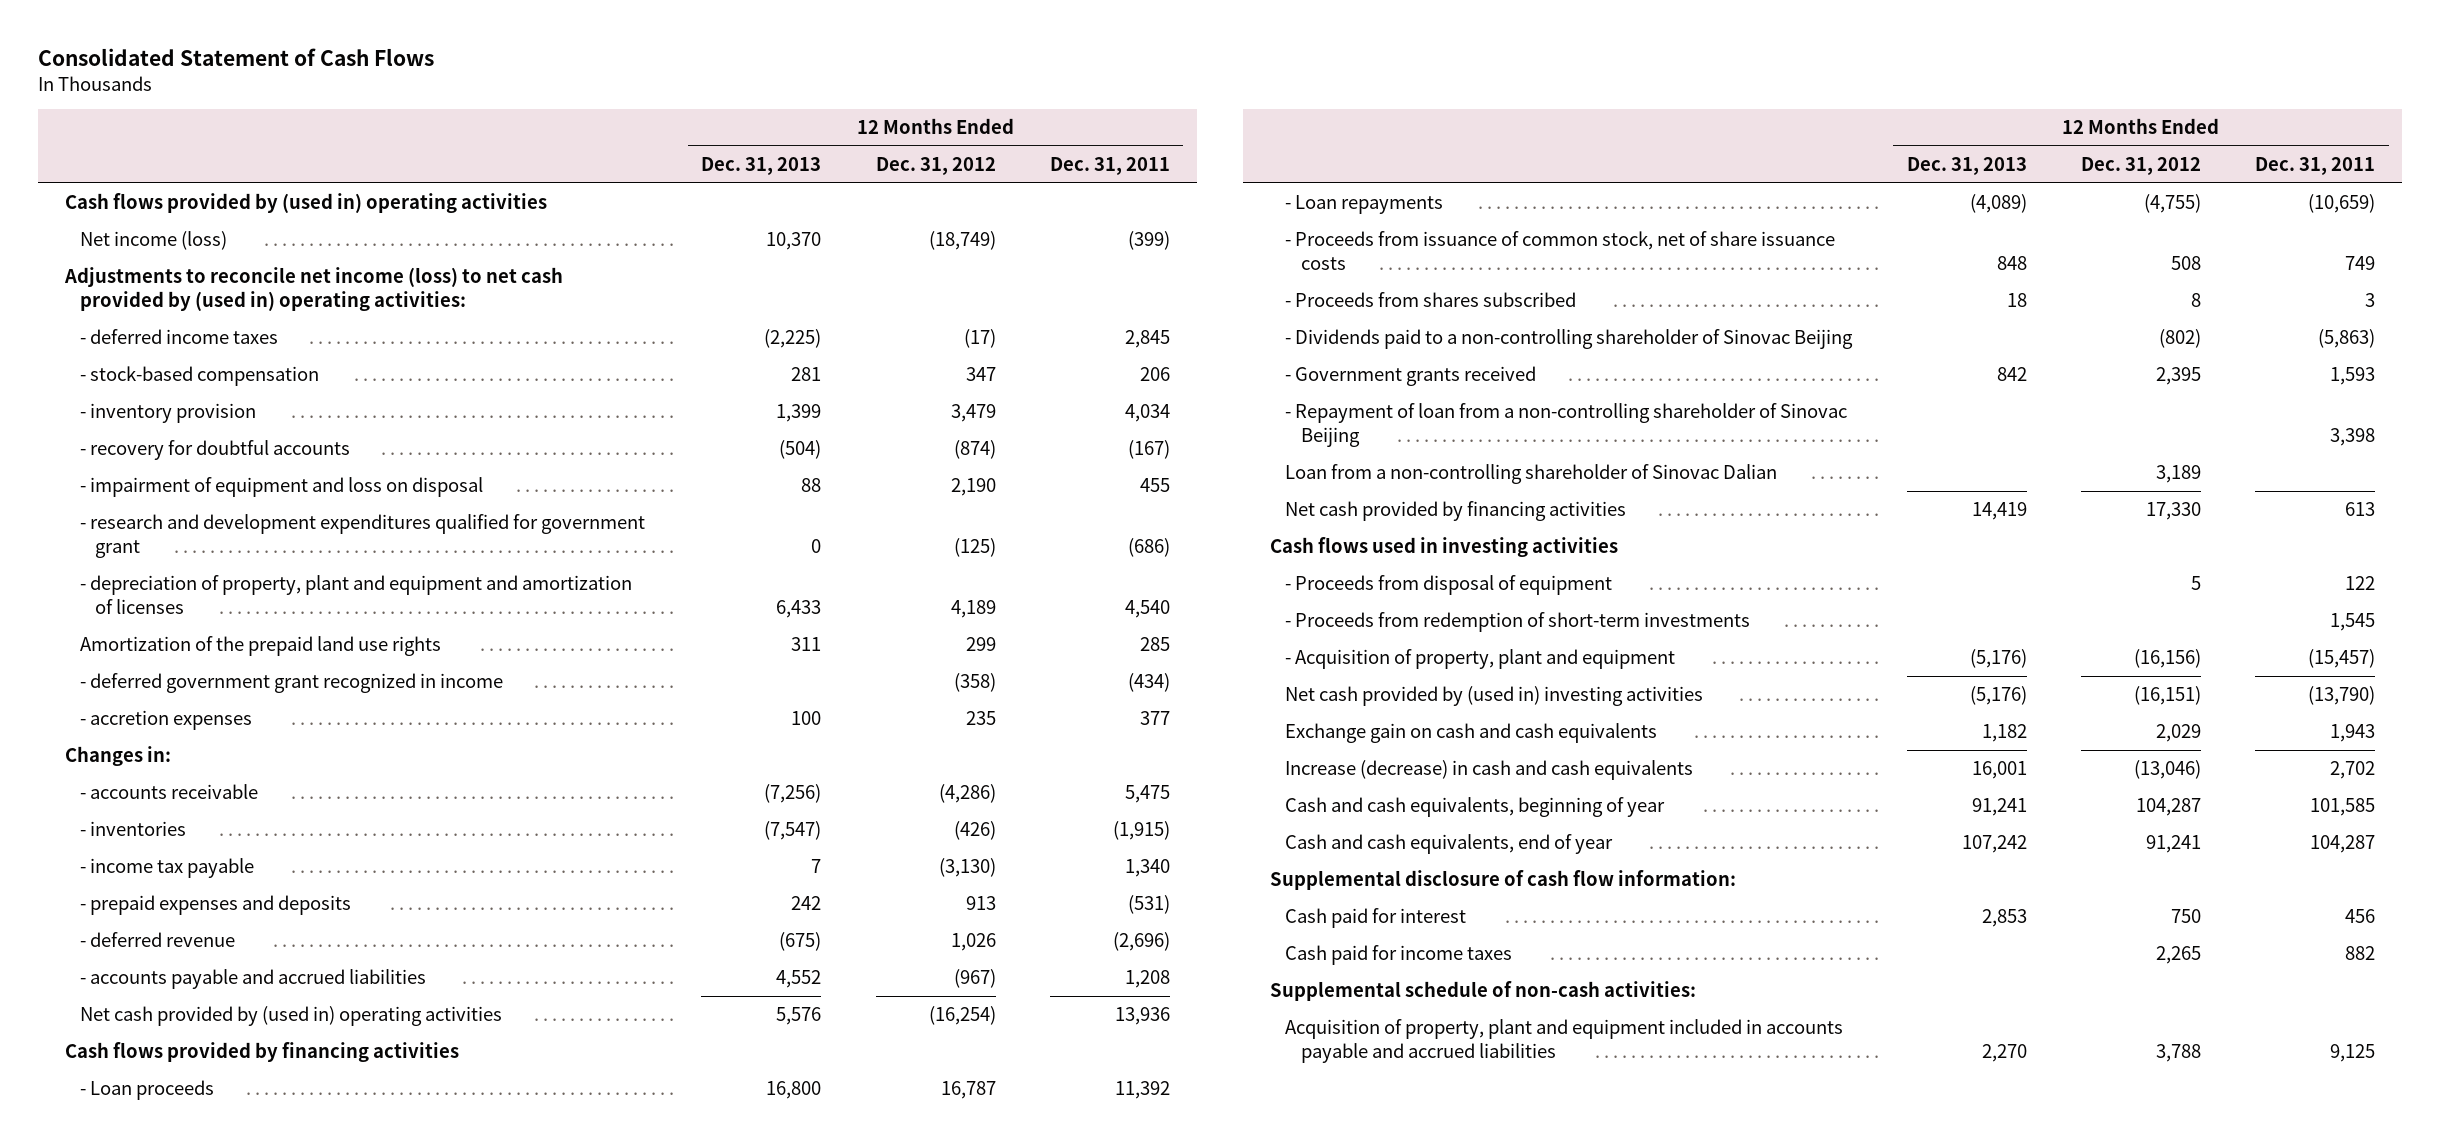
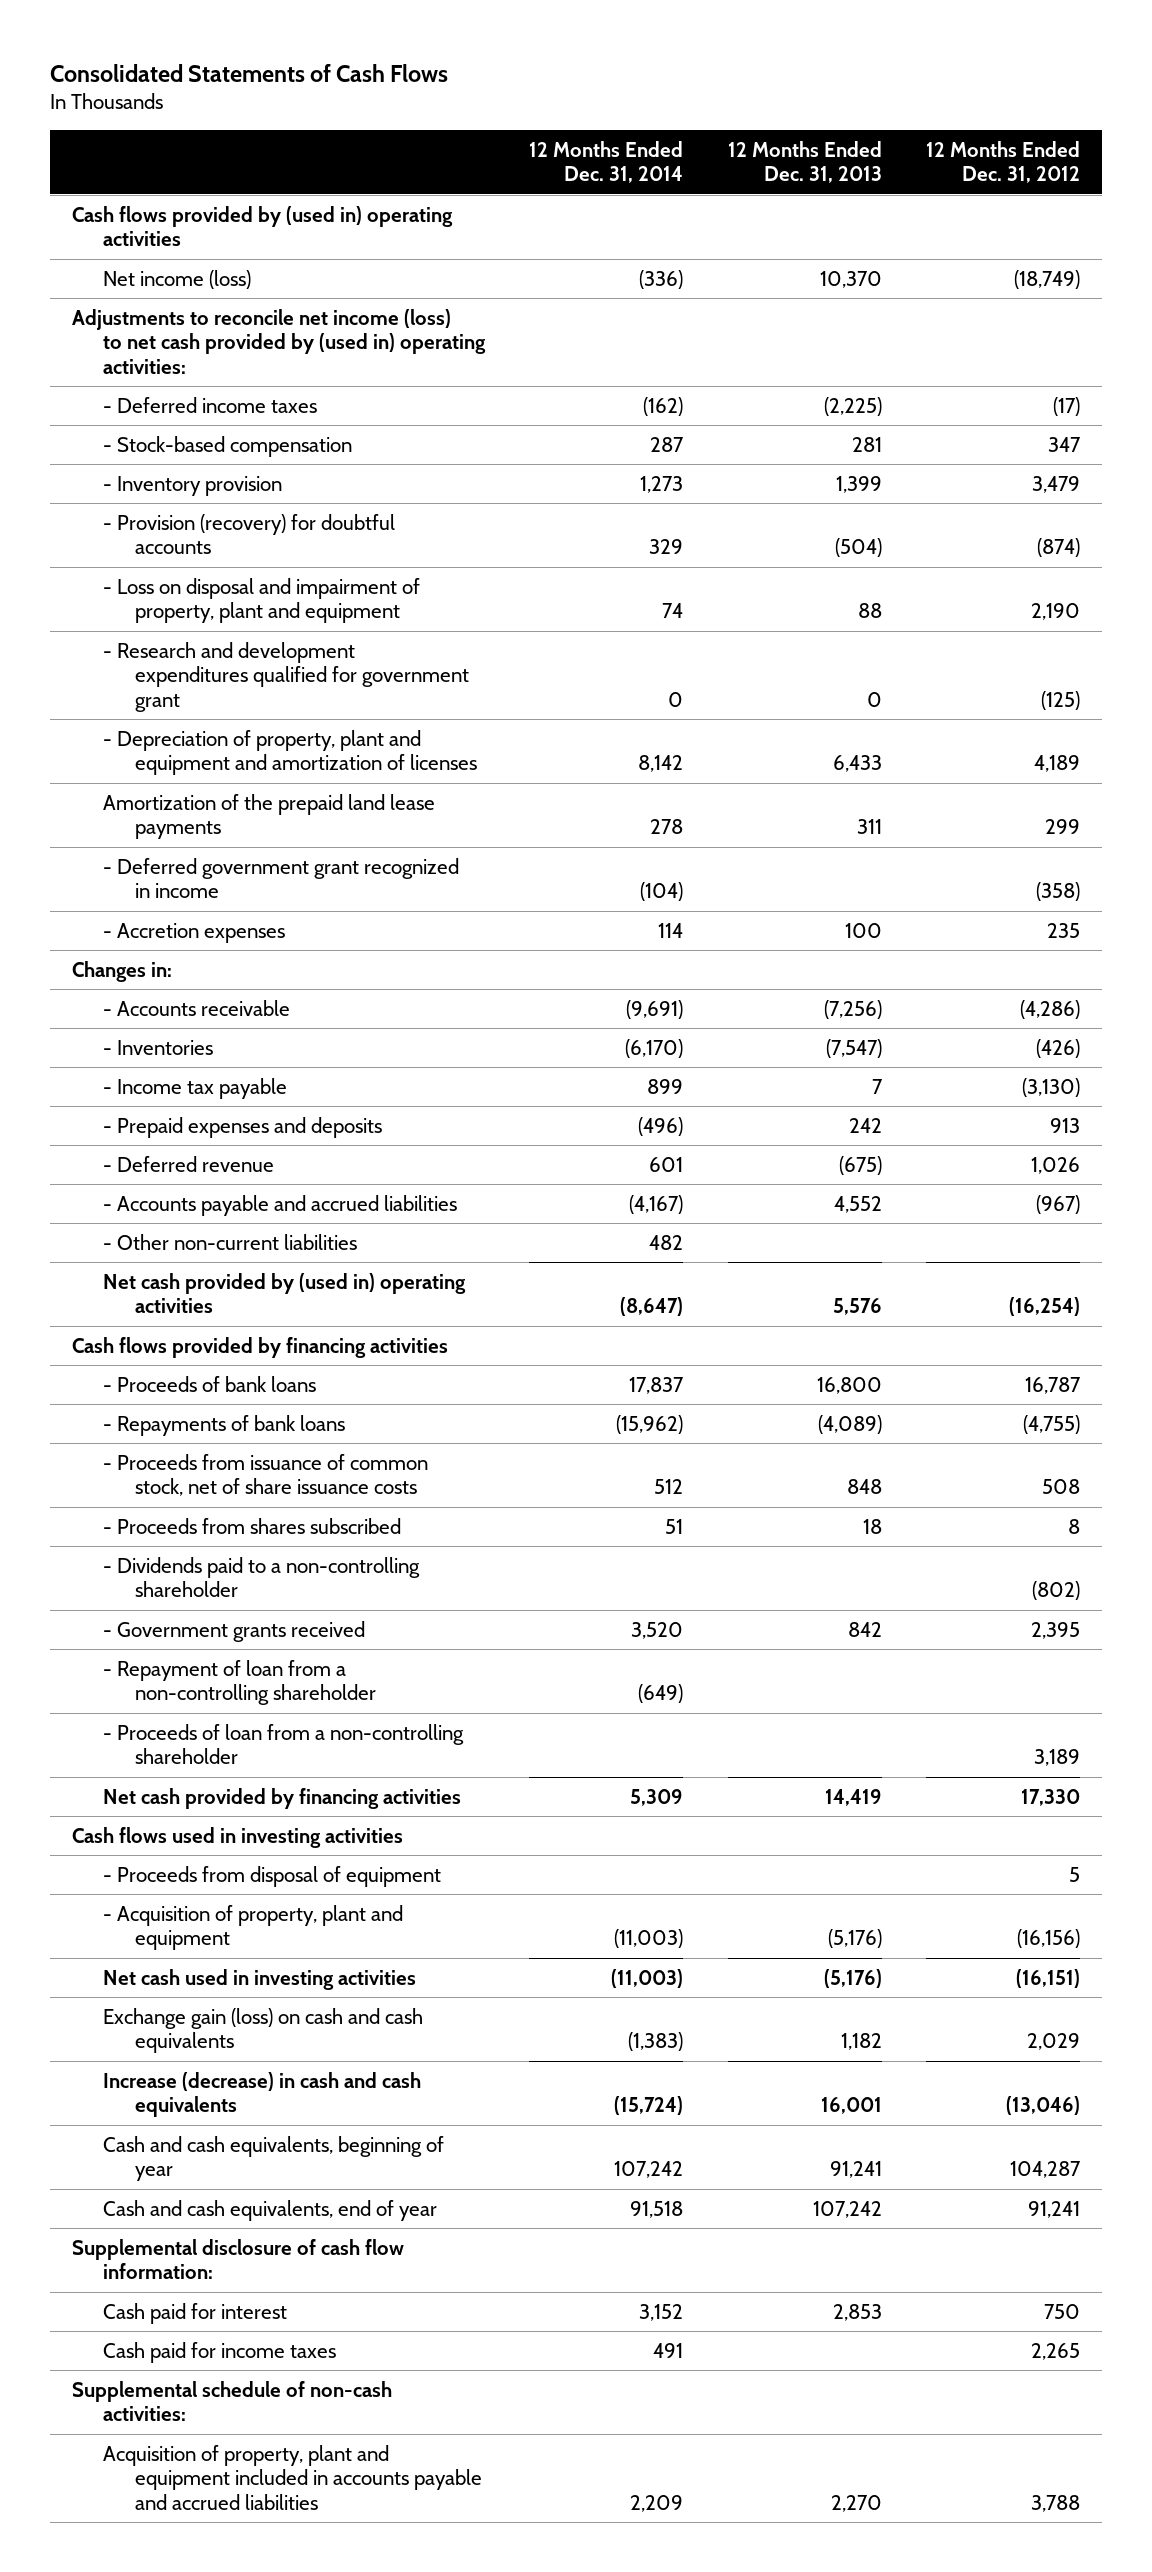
- Consolidated Statement of Cash Flows
+ Consolidated Statements of Cash Flows
- | 12 Months Ended Dec. 31, 2013 | 12 Months Ended Dec. 31, 2012 | 12 Months Ended Dec. 31, 2011
+ | 12 Months Ended Dec. 31, 2014 | 12 Months Ended Dec. 31, 2013 | 12 Months Ended Dec. 31, 2012
- - deferred income taxes | (2,225) | (17) | 2,845
- - stock-based compensation | 281 | 347 | 206
- - inventory provision | 1,399 | 3,479 | 4,034
- - recovery for doubtful accounts | (504) | (874) | (167)
- - impairment of equipment and loss on disposal | 88 | 2,190 | 455
- - research and development expenditures qualified for government grant | 0 | (125) | (686)
- - depreciation of property, plant and equipment and amortization of licenses | 6,433 | 4,189 | 4,540
- Amortization of the prepaid land use rights | 311 | 299 | 285
- - deferred government grant recognized in income | | (358) | (434)
- - accretion expenses | 100 | 235 | 377
+ - Deferred income taxes | (162) | (2,225) | (17)
+ - Stock-based compensation | 287 | 281 | 347
+ - Inventory provision | 1,273 | 1,399 | 3,479
+ - Provision (recovery) for doubtful accounts | 329 | (504) | (874)
+ - Loss on disposal and impairment of property, plant and equipment | 74 | 88 | 2,190
+ - Research and development expenditures qualified for government grant | 0 | 0 | (125)
+ - Depreciation of property, plant and equipment and amortization of licenses | 8,142 | 6,433 | 4,189
+ Amortization of the prepaid land lease payments | 278 | 311 | 299
+ - Deferred government grant recognized in income | (104) | | (358)
+ - Accretion expenses | 114 | 100 | 235
- - accounts receivable | (7,256) | (4,286) | 5,475
- - inventories | (7,547) | (426) | (1,915)
- - income tax payable | 7 | (3,130) | 1,340
- - prepaid expenses and deposits | 242 | 913 | (531)
- - deferred revenue | (675) | 1,026 | (2,696)
- - accounts payable and accrued liabilities | 4,552 | (967) | 1,208
+ - Accounts receivable | (9,691) | (7,256) | (4,286)
+ - Inventories | (6,170) | (7,547) | (426)
+ - Income tax payable | 899 | 7 | (3,130)
+ - Prepaid expenses and deposits | (496) | 242 | 913
+ - Deferred revenue | 601 | (675) | 1,026
+ - Accounts payable and accrued liabilities | (4,167) | 4,552 | (967)
+ - Other non-current liabilities | 482 | |
- - Loan proceeds | 16,800 | 16,787 | 11,392
- - Loan repayments | (4,089) | (4,755) | (10,659)
+ - Proceeds of bank loans | 17,837 | 16,800 | 16,787
+ - Repayments of bank loans | (15,962) | (4,089) | (4,755)
- - Dividends paid to a non-controlling shareholder of Sinovac Beijing | | (802) | (5,863)
+ - Dividends paid to a non-controlling shareholder | | | (802)
- - Repayment of loan from a non-controlling shareholder of Sinovac Beijing | | | 3,398
- Loan from a non-controlling shareholder of Sinovac Dalian | | 3,189 |
+ - Repayment of loan from a non-controlling shareholder | (649) | |
+ - Proceeds of loan from a non-controlling shareholder | | | 3,189
- - Proceeds from redemption of short-term investments | | | 1,545
- Net cash provided by (used in) investing activities | (5,176) | (16,151) | (13,790)
- Exchange gain on cash and cash equivalents | 1,182 | 2,029 | 1,943
+ Net cash used in investing activities | (11,003) | (5,176) | (16,151)
+ Exchange gain (loss) on cash and cash equivalents | (1,383) | 1,182 | 2,029

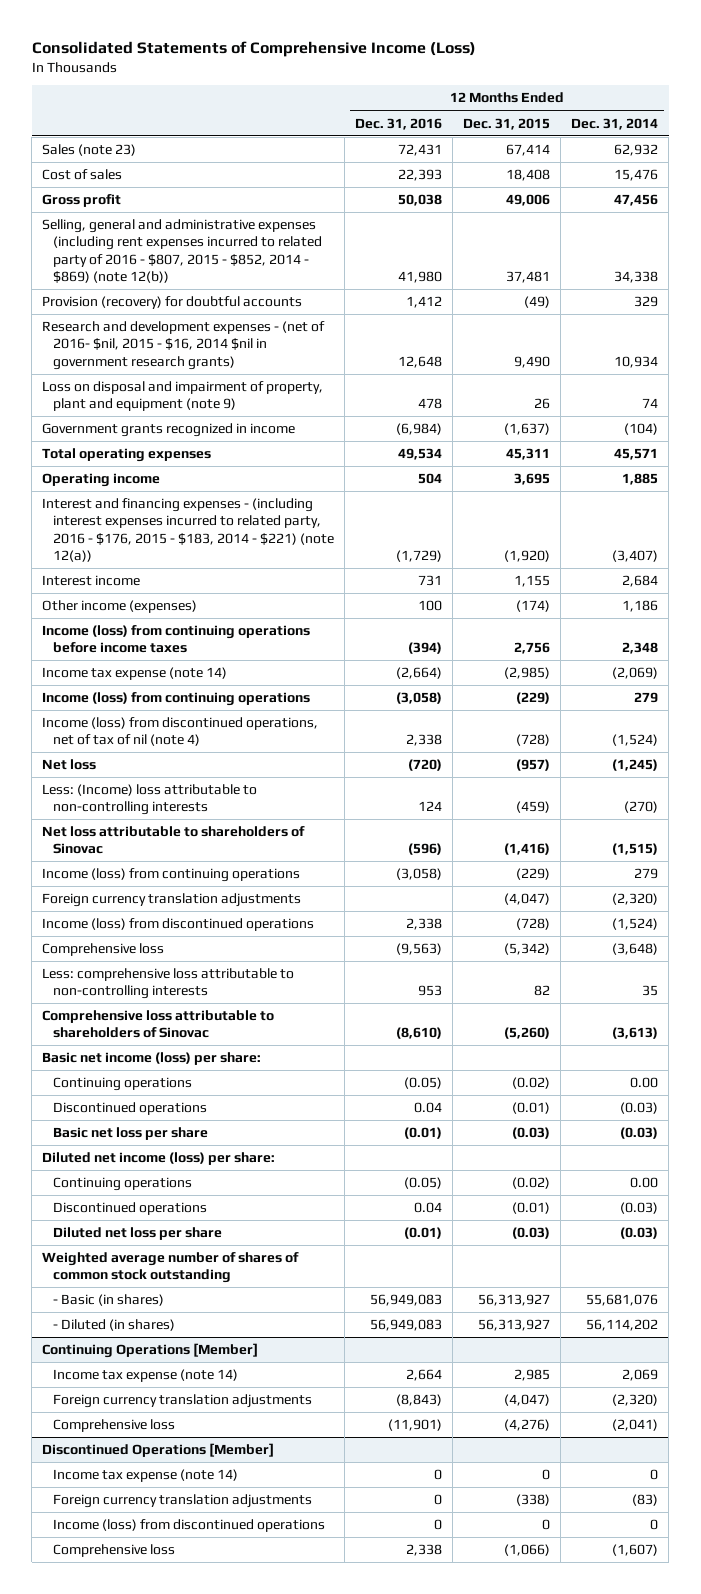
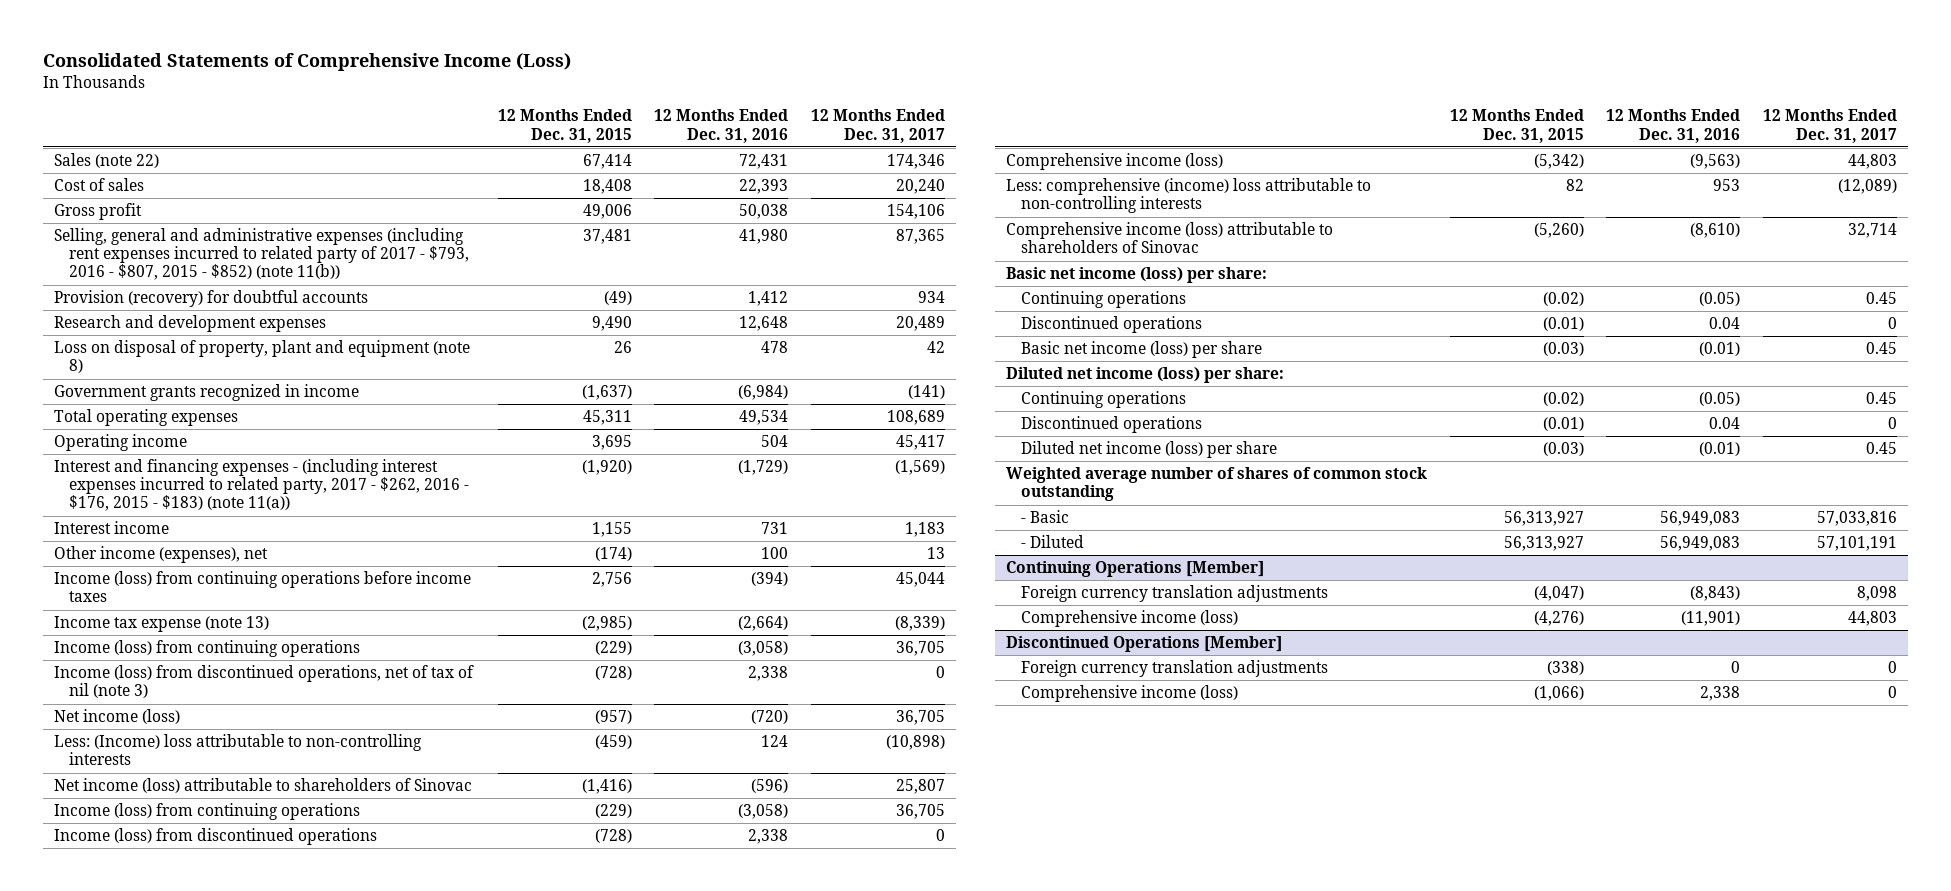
- | 12 Months Ended Dec. 31, 2016 | 12 Months Ended Dec. 31, 2015 | 12 Months Ended Dec. 31, 2014
+ | 12 Months Ended Dec. 31, 2015 | 12 Months Ended Dec. 31, 2016 | 12 Months Ended Dec. 31, 2017
- Sales (note 23) | 72,431 | 67,414 | 62,932
+ Sales (note 22) | 67,414 | 72,431 | 174,346
- Selling, general and administrative expenses (including rent expenses incurred to related party of 2016 - $807, 2015 - $852, 2014 - $869) (note 12(b)) | 41,980 | 37,481 | 34,338
+ Selling, general and administrative expenses (including rent expenses incurred to related party of 2017 - $793, 2016 - $807, 2015 - $852) (note 11(b)) | 37,481 | 41,980 | 87,365
- Research and development expenses - (net of 2016- $nil, 2015 - $16, 2014 $nil in government research grants) | 12,648 | 9,490 | 10,934
- Loss on disposal and impairment of property, plant and equipment (note 9) | 478 | 26 | 74
+ Research and development expenses | 9,490 | 12,648 | 20,489
+ Loss on disposal of property, plant and equipment (note 8) | 26 | 478 | 42
- Interest and financing expenses - (including interest expenses incurred to related party, 2016 - $176, 2015 - $183, 2014 - $221) (note 12(a)) | (1,729) | (1,920) | (3,407)
+ Interest and financing expenses - (including interest expenses incurred to related party, 2017 - $262, 2016 - $176, 2015 - $183) (note 11(a)) | (1,920) | (1,729) | (1,569)
- Other income (expenses) | 100 | (174) | 1,186
+ Other income (expenses), net | (174) | 100 | 13
- Income tax expense (note 14) | (2,664) | (2,985) | (2,069)
+ Income tax expense (note 13) | (2,985) | (2,664) | (8,339)
- Income (loss) from discontinued operations, net of tax of nil (note 4) | 2,338 | (728) | (1,524)
- Net loss | (720) | (957) | (1,245)
+ Income (loss) from discontinued operations, net of tax of nil (note 3) | (728) | 2,338 | 0
+ Net income (loss) | (957) | (720) | 36,705
- Net loss attributable to shareholders of Sinovac | (596) | (1,416) | (1,515)
+ Net income (loss) attributable to shareholders of Sinovac | (1,416) | (596) | 25,807
- Foreign currency translation adjustments | | (4,047) | (2,320)
- Comprehensive loss | (9,563) | (5,342) | (3,648)
- Less: comprehensive loss attributable to non-controlling interests | 953 | 82 | 35
- Comprehensive loss attributable to shareholders of Sinovac | (8,610) | (5,260) | (3,613)
+ Comprehensive income (loss) | (5,342) | (9,563) | 44,803
+ Less: comprehensive (income) loss attributable to non-controlling interests | 82 | 953 | (12,089)
+ Comprehensive income (loss) attributable to shareholders of Sinovac | (5,260) | (8,610) | 32,714
- Basic net loss per share | (0.01) | (0.03) | (0.03)
+ Basic net income (loss) per share | (0.03) | (0.01) | 0.45
- Diluted net loss per share | (0.01) | (0.03) | (0.03)
+ Diluted net income (loss) per share | (0.03) | (0.01) | 0.45
- - Basic (in shares) | 56,949,083 | 56,313,927 | 55,681,076
- - Diluted (in shares) | 56,949,083 | 56,313,927 | 56,114,202
+ - Basic | 56,313,927 | 56,949,083 | 57,033,816
+ - Diluted | 56,313,927 | 56,949,083 | 57,101,191
@ Continuing Operations [Member]
- Income tax expense (note 14) | 2,664 | 2,985 | 2,069
- Comprehensive loss | (11,901) | (4,276) | (2,041)
+ Comprehensive income (loss) | (4,276) | (11,901) | 44,803
@ Discontinued Operations [Member]
- Income tax expense (note 14) | 0 | 0 | 0
- Income (loss) from discontinued operations | 0 | 0 | 0
- Comprehensive loss | 2,338 | (1,066) | (1,607)
+ Comprehensive income (loss) | (1,066) | 2,338 | 0

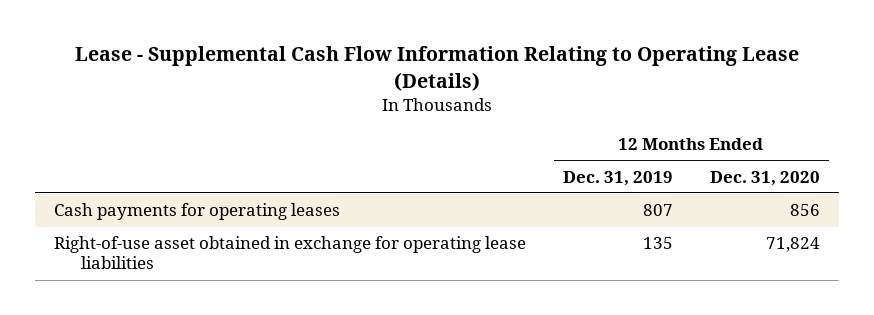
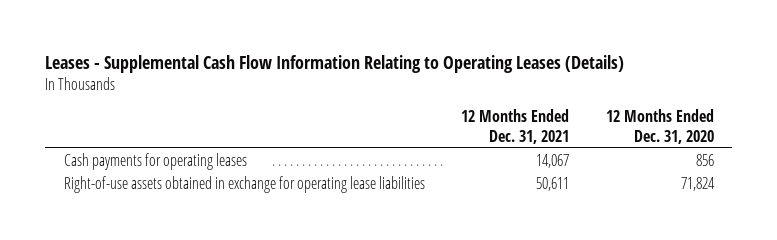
- Lease - Supplemental Cash Flow Information Relating to Operating Lease (Details)
+ Leases - Supplemental Cash Flow Information Relating to Operating Leases (Details)
- | 12 Months Ended Dec. 31, 2019 | 12 Months Ended Dec. 31, 2020
+ | 12 Months Ended Dec. 31, 2021 | 12 Months Ended Dec. 31, 2020
- Right-of-use asset obtained in exchange for operating lease liabilities | 135 | 71,824
+ Right-of-use assets obtained in exchange for operating lease liabilities | 50,611 | 71,824

